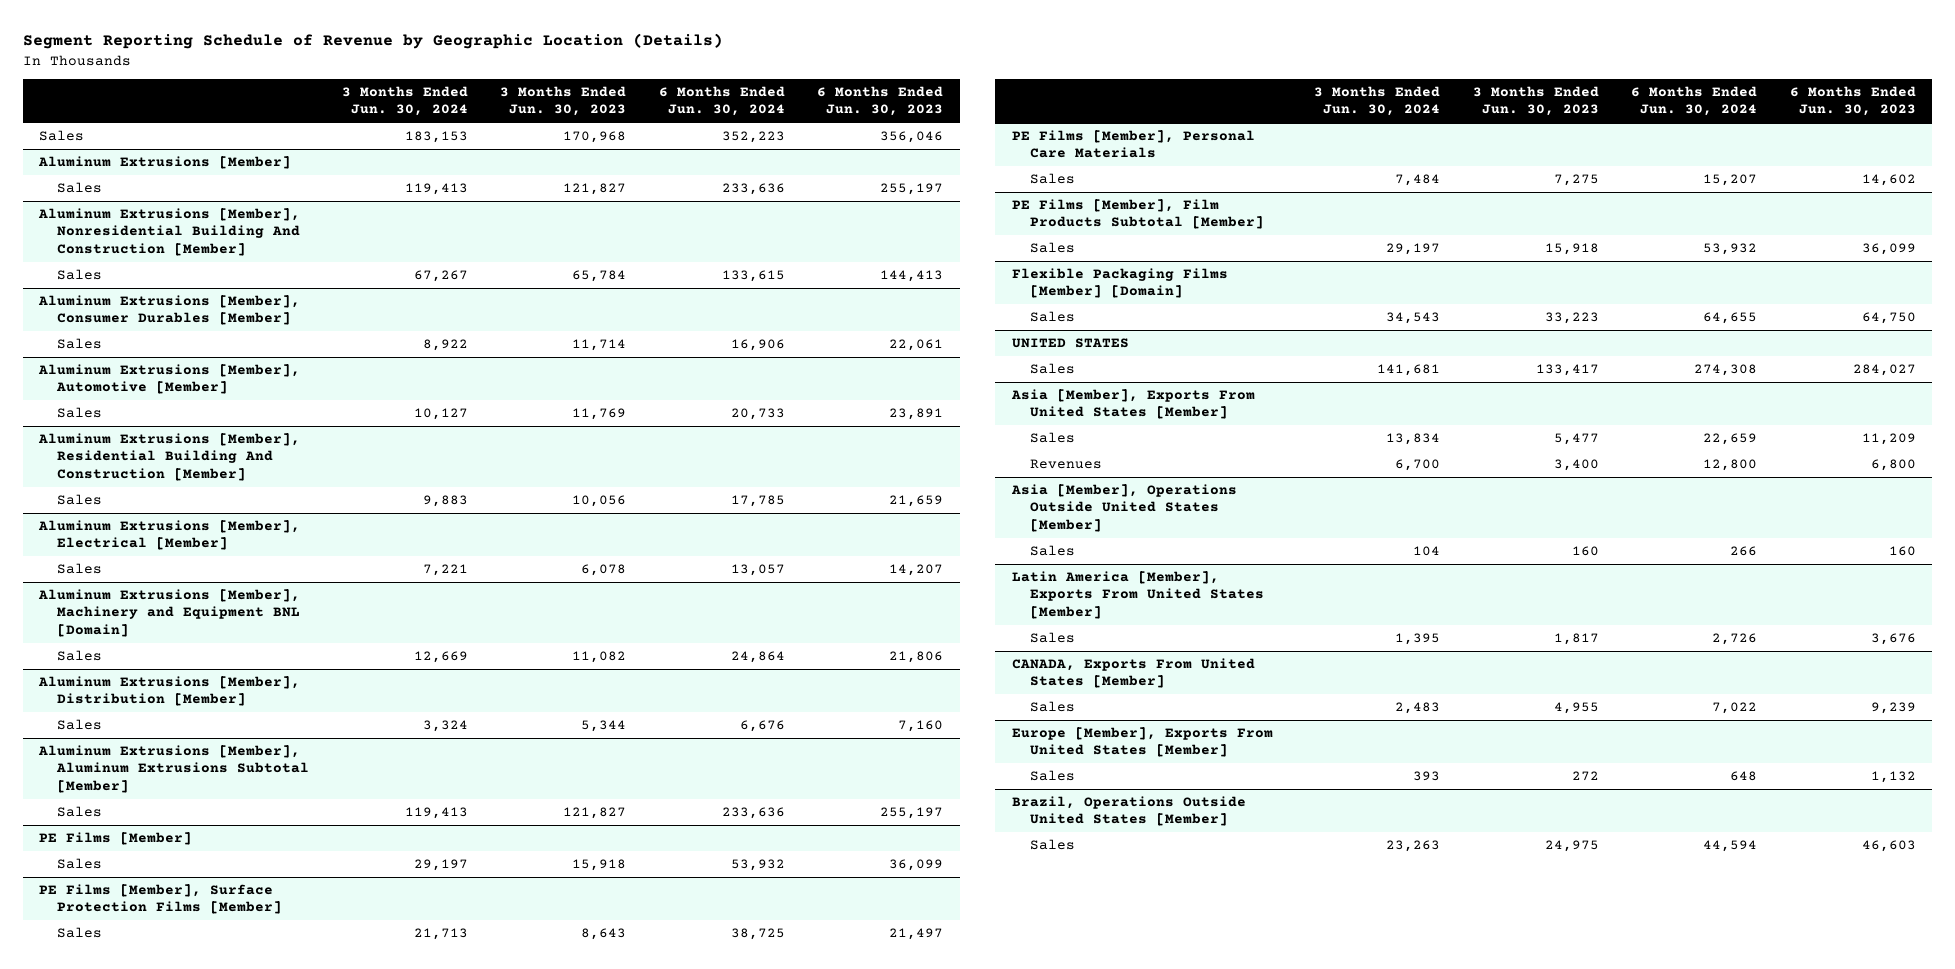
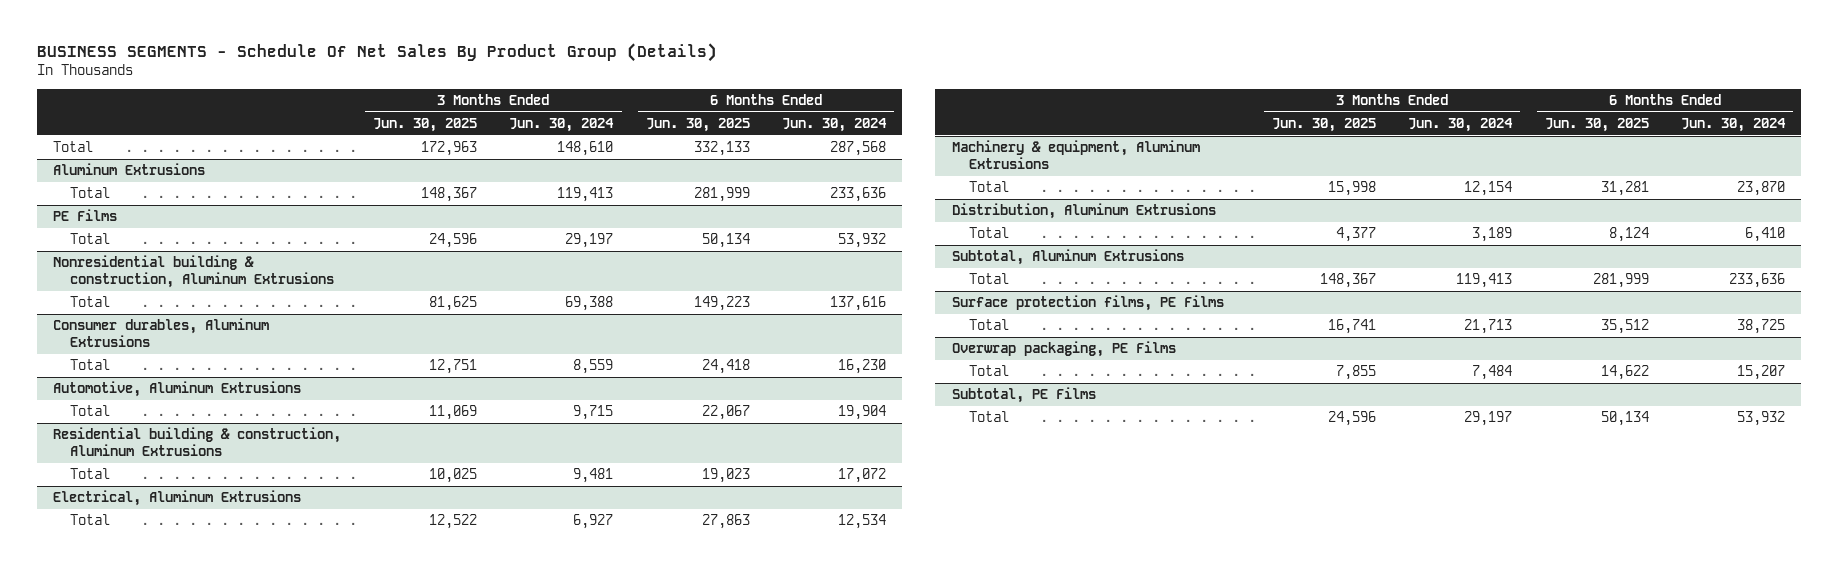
- Segment Reporting Schedule of Revenue by Geographic Location (Details)
+ BUSINESS SEGMENTS - Schedule Of Net Sales By Product Group (Details)
- | 3 Months Ended Jun. 30, 2024 | 3 Months Ended Jun. 30, 2023 | 6 Months Ended Jun. 30, 2024 | 6 Months Ended Jun. 30, 2023
+ | 3 Months Ended Jun. 30, 2025 | 3 Months Ended Jun. 30, 2024 | 6 Months Ended Jun. 30, 2025 | 6 Months Ended Jun. 30, 2024
- Sales | 183,153 | 170,968 | 352,223 | 356,046
- Aluminum Extrusions [Member]
- Sales | 119,413 | 121,827 | 233,636 | 255,197
- Aluminum Extrusions [Member], Nonresidential Building And Construction [Member]
- Sales | 67,267 | 65,784 | 133,615 | 144,413
- Aluminum Extrusions [Member], Consumer Durables [Member]
- Sales | 8,922 | 11,714 | 16,906 | 22,061
- Aluminum Extrusions [Member], Automotive [Member]
- Sales | 10,127 | 11,769 | 20,733 | 23,891
- Aluminum Extrusions [Member], Residential Building And Construction [Member]
- Sales | 9,883 | 10,056 | 17,785 | 21,659
- Aluminum Extrusions [Member], Electrical [Member]
- Sales | 7,221 | 6,078 | 13,057 | 14,207
- Aluminum Extrusions [Member], Machinery and Equipment BNL [Domain]
- Sales | 12,669 | 11,082 | 24,864 | 21,806
- Aluminum Extrusions [Member], Distribution [Member]
- Sales | 3,324 | 5,344 | 6,676 | 7,160
- Aluminum Extrusions [Member], Aluminum Extrusions Subtotal [Member]
- Sales | 119,413 | 121,827 | 233,636 | 255,197
- PE Films [Member]
- Sales | 29,197 | 15,918 | 53,932 | 36,099
- PE Films [Member], Surface Protection Films [Member]
- Sales | 21,713 | 8,643 | 38,725 | 21,497
- PE Films [Member], Personal Care Materials
- Sales | 7,484 | 7,275 | 15,207 | 14,602
- PE Films [Member], Film Products Subtotal [Member]
- Sales | 29,197 | 15,918 | 53,932 | 36,099
- Flexible Packaging Films [Member] [Domain]
- Sales | 34,543 | 33,223 | 64,655 | 64,750
- UNITED STATES
- Sales | 141,681 | 133,417 | 274,308 | 284,027
- Asia [Member], Exports From United States [Member]
- Sales | 13,834 | 5,477 | 22,659 | 11,209
- Revenues | 6,700 | 3,400 | 12,800 | 6,800
- Asia [Member], Operations Outside United States [Member]
- Sales | 104 | 160 | 266 | 160
- Latin America [Member], Exports From United States [Member]
- Sales | 1,395 | 1,817 | 2,726 | 3,676
- CANADA, Exports From United States [Member]
- Sales | 2,483 | 4,955 | 7,022 | 9,239
- Europe [Member], Exports From United States [Member]
- Sales | 393 | 272 | 648 | 1,132
- Brazil, Operations Outside United States [Member]
- Sales | 23,263 | 24,975 | 44,594 | 46,603
+ Total | 172,963 | 148,610 | 332,133 | 287,568
+ Aluminum Extrusions
+ Total | 148,367 | 119,413 | 281,999 | 233,636
+ PE Films
+ Total | 24,596 | 29,197 | 50,134 | 53,932
+ Nonresidential building & construction, Aluminum Extrusions
+ Total | 81,625 | 69,388 | 149,223 | 137,616
+ Consumer durables, Aluminum Extrusions
+ Total | 12,751 | 8,559 | 24,418 | 16,230
+ Automotive, Aluminum Extrusions
+ Total | 11,069 | 9,715 | 22,067 | 19,904
+ Residential building & construction, Aluminum Extrusions
+ Total | 10,025 | 9,481 | 19,023 | 17,072
+ Electrical, Aluminum Extrusions
+ Total | 12,522 | 6,927 | 27,863 | 12,534
+ Machinery & equipment, Aluminum Extrusions
+ Total | 15,998 | 12,154 | 31,281 | 23,870
+ Distribution, Aluminum Extrusions
+ Total | 4,377 | 3,189 | 8,124 | 6,410
+ Subtotal, Aluminum Extrusions
+ Total | 148,367 | 119,413 | 281,999 | 233,636
+ Surface protection films, PE Films
+ Total | 16,741 | 21,713 | 35,512 | 38,725
+ Overwrap packaging, PE Films
+ Total | 7,855 | 7,484 | 14,622 | 15,207
+ Subtotal, PE Films
+ Total | 24,596 | 29,197 | 50,134 | 53,932

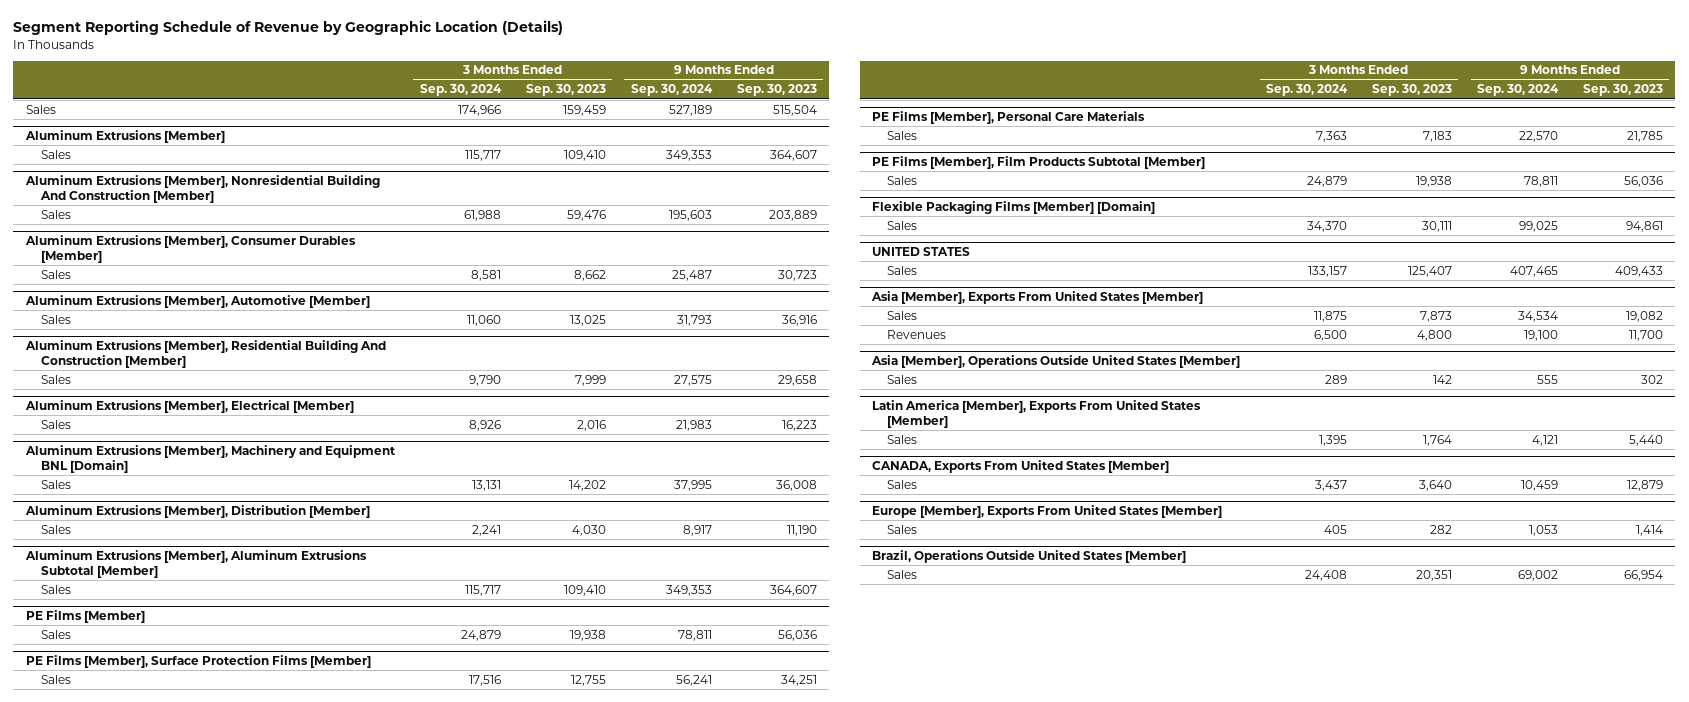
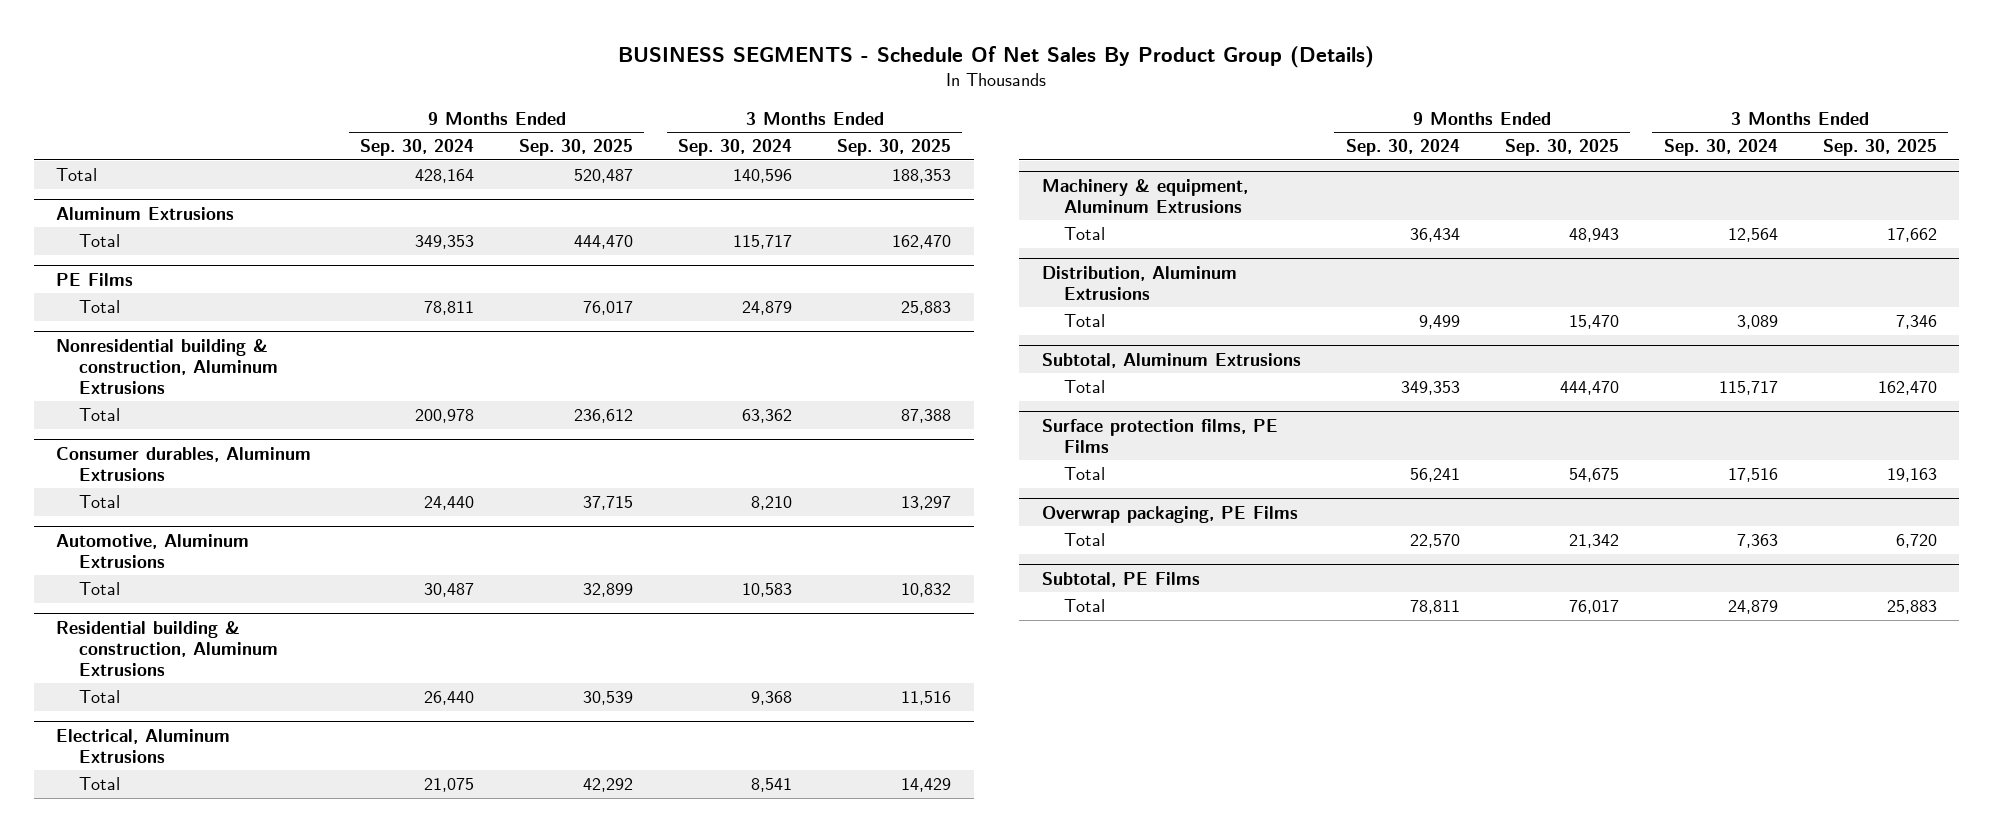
- Segment Reporting Schedule of Revenue by Geographic Location (Details)
+ BUSINESS SEGMENTS - Schedule Of Net Sales By Product Group (Details)
- | 3 Months Ended Sep. 30, 2024 | 3 Months Ended Sep. 30, 2023 | 9 Months Ended Sep. 30, 2024 | 9 Months Ended Sep. 30, 2023
+ | 9 Months Ended Sep. 30, 2024 | 9 Months Ended Sep. 30, 2025 | 3 Months Ended Sep. 30, 2024 | 3 Months Ended Sep. 30, 2025
- Sales | 174,966 | 159,459 | 527,189 | 515,504
- Aluminum Extrusions [Member]
- Sales | 115,717 | 109,410 | 349,353 | 364,607
- Aluminum Extrusions [Member], Nonresidential Building And Construction [Member]
- Sales | 61,988 | 59,476 | 195,603 | 203,889
- Aluminum Extrusions [Member], Consumer Durables [Member]
- Sales | 8,581 | 8,662 | 25,487 | 30,723
- Aluminum Extrusions [Member], Automotive [Member]
- Sales | 11,060 | 13,025 | 31,793 | 36,916
- Aluminum Extrusions [Member], Residential Building And Construction [Member]
- Sales | 9,790 | 7,999 | 27,575 | 29,658
- Aluminum Extrusions [Member], Electrical [Member]
- Sales | 8,926 | 2,016 | 21,983 | 16,223
- Aluminum Extrusions [Member], Machinery and Equipment BNL [Domain]
- Sales | 13,131 | 14,202 | 37,995 | 36,008
- Aluminum Extrusions [Member], Distribution [Member]
- Sales | 2,241 | 4,030 | 8,917 | 11,190
- Aluminum Extrusions [Member], Aluminum Extrusions Subtotal [Member]
- Sales | 115,717 | 109,410 | 349,353 | 364,607
- PE Films [Member]
- Sales | 24,879 | 19,938 | 78,811 | 56,036
- PE Films [Member], Surface Protection Films [Member]
- Sales | 17,516 | 12,755 | 56,241 | 34,251
- PE Films [Member], Personal Care Materials
- Sales | 7,363 | 7,183 | 22,570 | 21,785
- PE Films [Member], Film Products Subtotal [Member]
- Sales | 24,879 | 19,938 | 78,811 | 56,036
- Flexible Packaging Films [Member] [Domain]
- Sales | 34,370 | 30,111 | 99,025 | 94,861
- UNITED STATES
- Sales | 133,157 | 125,407 | 407,465 | 409,433
- Asia [Member], Exports From United States [Member]
- Sales | 11,875 | 7,873 | 34,534 | 19,082
- Revenues | 6,500 | 4,800 | 19,100 | 11,700
- Asia [Member], Operations Outside United States [Member]
- Sales | 289 | 142 | 555 | 302
- Latin America [Member], Exports From United States [Member]
- Sales | 1,395 | 1,764 | 4,121 | 5,440
- CANADA, Exports From United States [Member]
- Sales | 3,437 | 3,640 | 10,459 | 12,879
- Europe [Member], Exports From United States [Member]
- Sales | 405 | 282 | 1,053 | 1,414
- Brazil, Operations Outside United States [Member]
- Sales | 24,408 | 20,351 | 69,002 | 66,954
+ Total | 428,164 | 520,487 | 140,596 | 188,353
+ Aluminum Extrusions
+ Total | 349,353 | 444,470 | 115,717 | 162,470
+ PE Films
+ Total | 78,811 | 76,017 | 24,879 | 25,883
+ Nonresidential building & construction, Aluminum Extrusions
+ Total | 200,978 | 236,612 | 63,362 | 87,388
+ Consumer durables, Aluminum Extrusions
+ Total | 24,440 | 37,715 | 8,210 | 13,297
+ Automotive, Aluminum Extrusions
+ Total | 30,487 | 32,899 | 10,583 | 10,832
+ Residential building & construction, Aluminum Extrusions
+ Total | 26,440 | 30,539 | 9,368 | 11,516
+ Electrical, Aluminum Extrusions
+ Total | 21,075 | 42,292 | 8,541 | 14,429
+ Machinery & equipment, Aluminum Extrusions
+ Total | 36,434 | 48,943 | 12,564 | 17,662
+ Distribution, Aluminum Extrusions
+ Total | 9,499 | 15,470 | 3,089 | 7,346
+ Subtotal, Aluminum Extrusions
+ Total | 349,353 | 444,470 | 115,717 | 162,470
+ Surface protection films, PE Films
+ Total | 56,241 | 54,675 | 17,516 | 19,163
+ Overwrap packaging, PE Films
+ Total | 22,570 | 21,342 | 7,363 | 6,720
+ Subtotal, PE Films
+ Total | 78,811 | 76,017 | 24,879 | 25,883

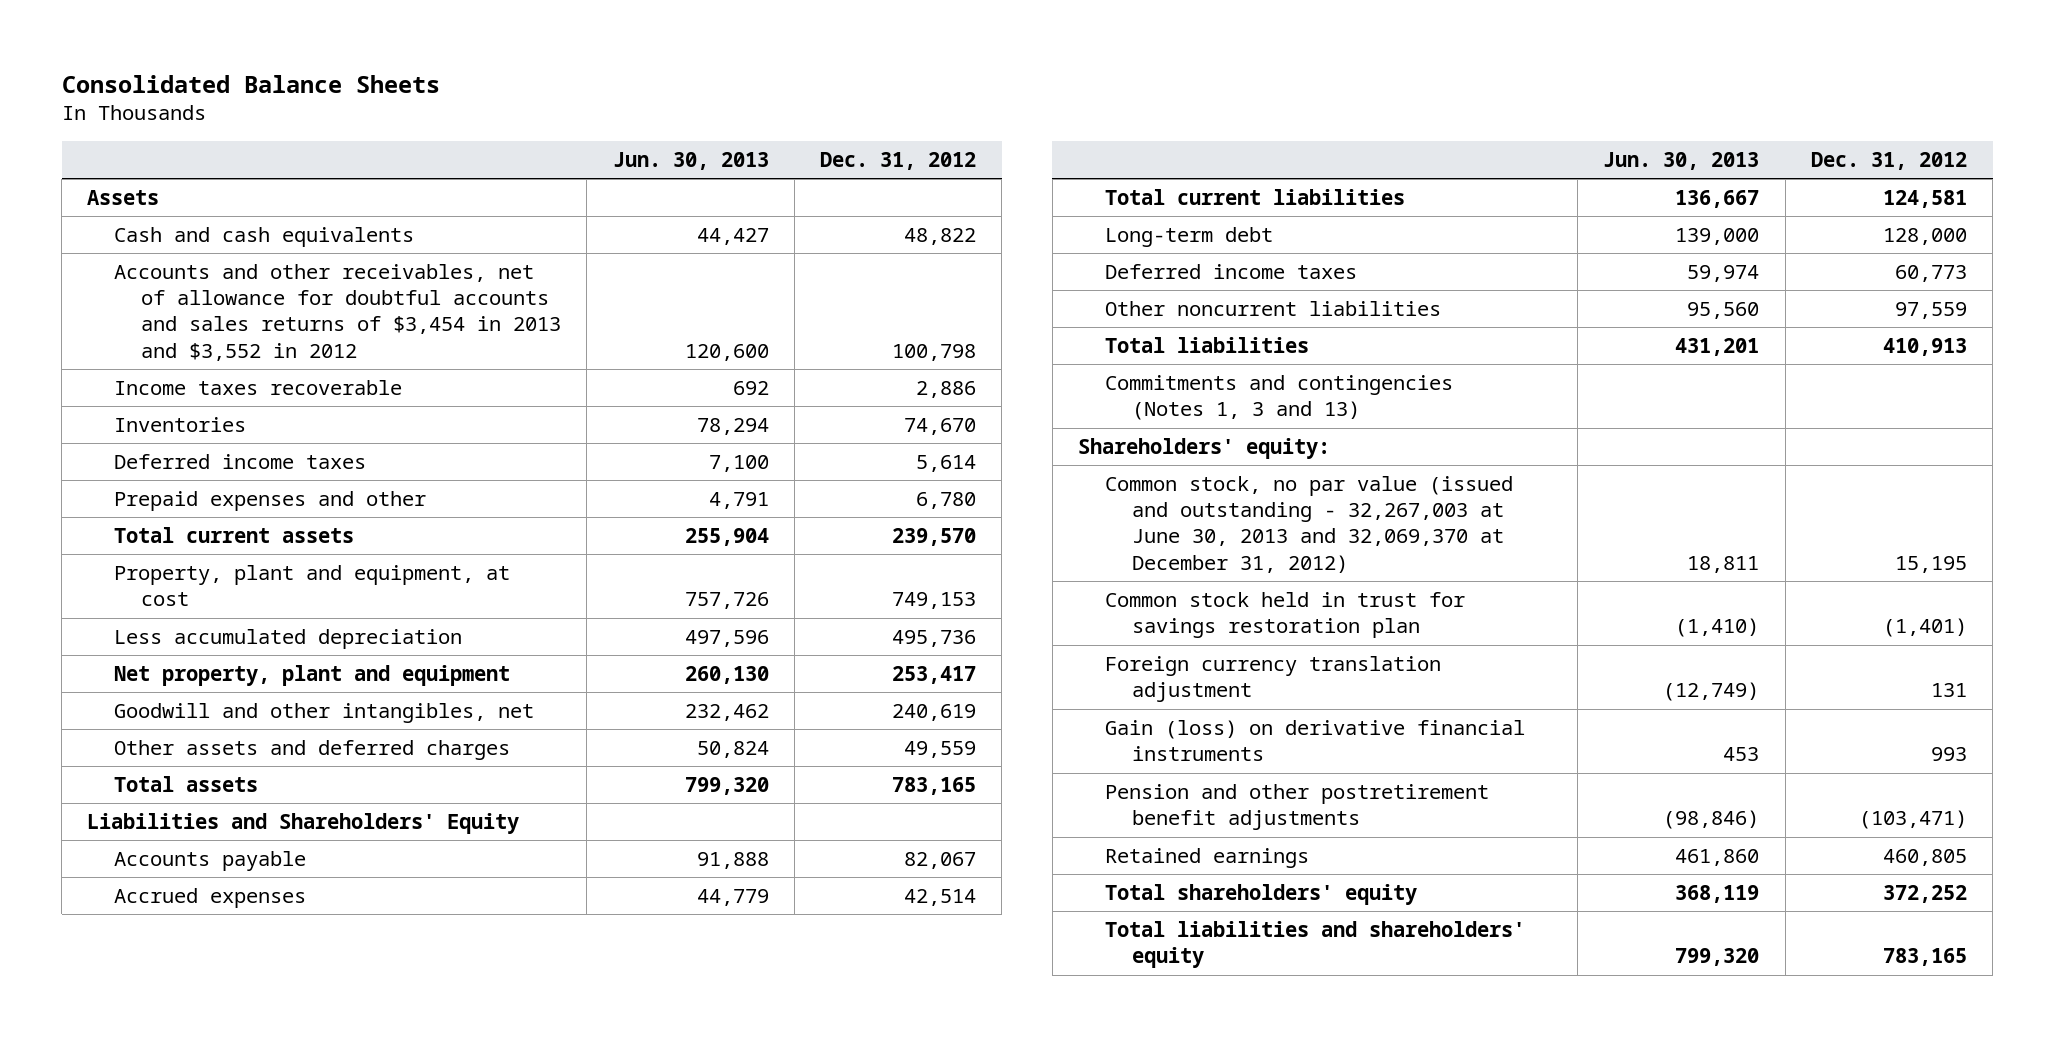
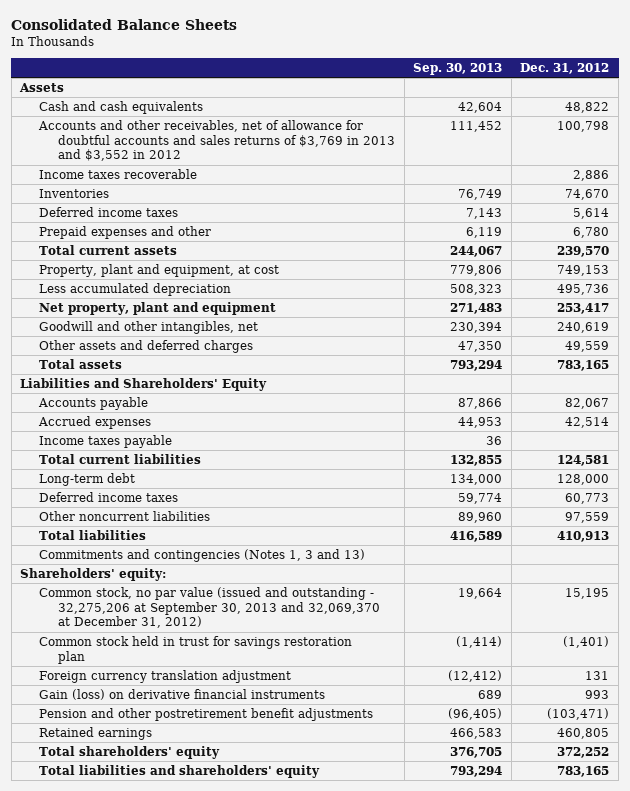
- | Jun. 30, 2013 | Dec. 31, 2012
+ | Sep. 30, 2013 | Dec. 31, 2012
- Accounts and other receivables, net of allowance for doubtful accounts and sales returns of $3,454 in 2013 and $3,552 in 2012 | 120,600 | 100,798
+ Accounts and other receivables, net of allowance for doubtful accounts and sales returns of $3,769 in 2013 and $3,552 in 2012 | 111,452 | 100,798
+ Income taxes payable | 36 |
- Common stock, no par value (issued and outstanding - 32,267,003 at June 30, 2013 and 32,069,370 at December 31, 2012) | 18,811 | 15,195
+ Common stock, no par value (issued and outstanding - 32,275,206 at September 30, 2013 and 32,069,370 at December 31, 2012) | 19,664 | 15,195

